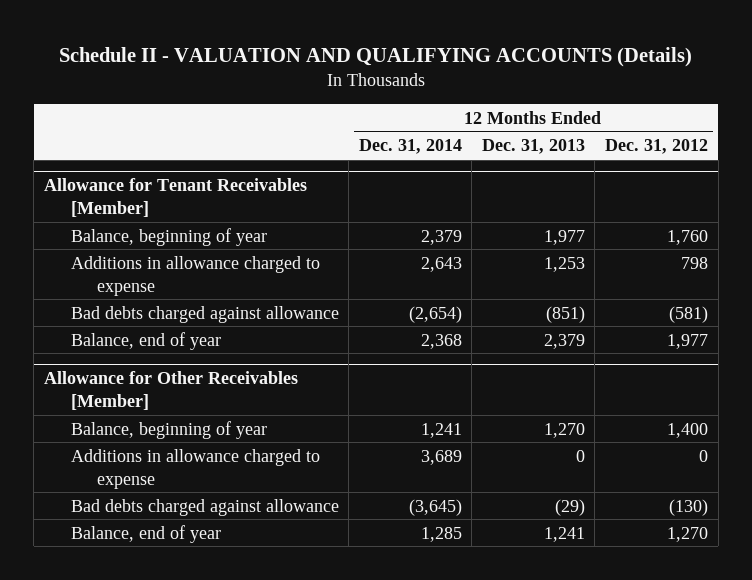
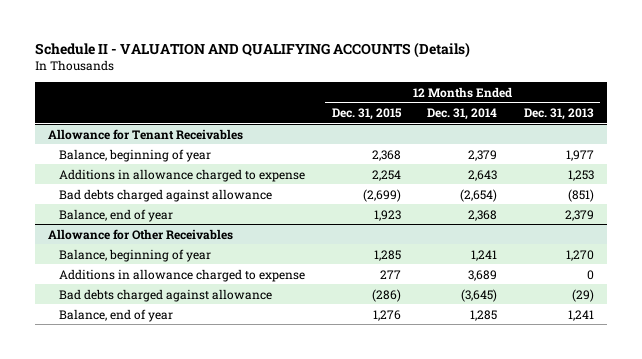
- | 12 Months Ended Dec. 31, 2014 | 12 Months Ended Dec. 31, 2013 | 12 Months Ended Dec. 31, 2012
+ | 12 Months Ended Dec. 31, 2015 | 12 Months Ended Dec. 31, 2014 | 12 Months Ended Dec. 31, 2013
- Allowance for Tenant Receivables [Member]
+ Allowance for Tenant Receivables
- Allowance for Other Receivables [Member]
+ Allowance for Other Receivables

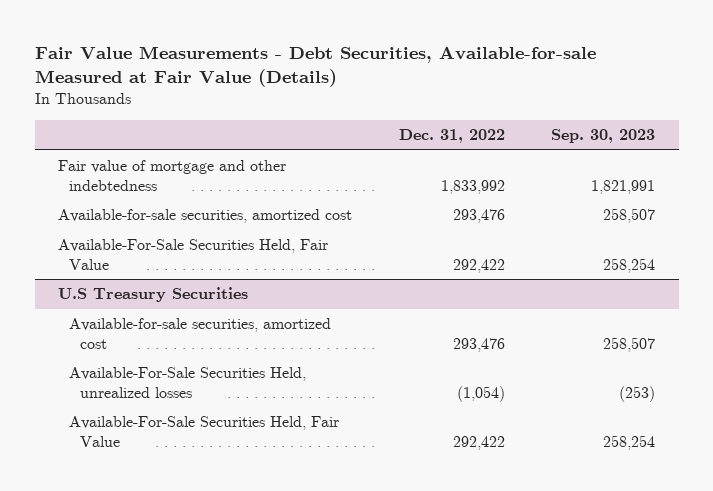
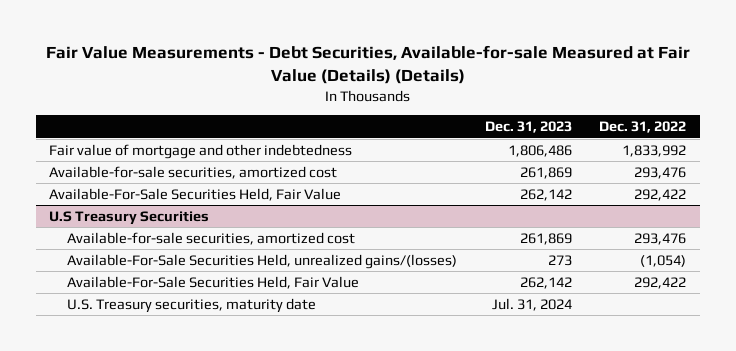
- Fair Value Measurements - Debt Securities, Available-for-sale Measured at Fair Value (Details)
+ Fair Value Measurements - Debt Securities, Available-for-sale Measured at Fair Value (Details) (Details)
- | Dec. 31, 2022 | Sep. 30, 2023
+ | Dec. 31, 2023 | Dec. 31, 2022
@ U.S Treasury Securities
- Available-For-Sale Securities Held, unrealized losses | (1,054) | (253)
+ Available-For-Sale Securities Held, unrealized gains/(losses) | 273 | (1,054)
+ U.S. Treasury securities, maturity date | Jul. 31, 2024 |

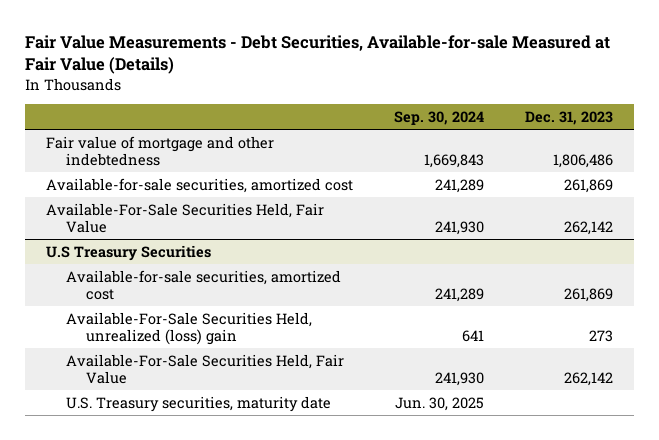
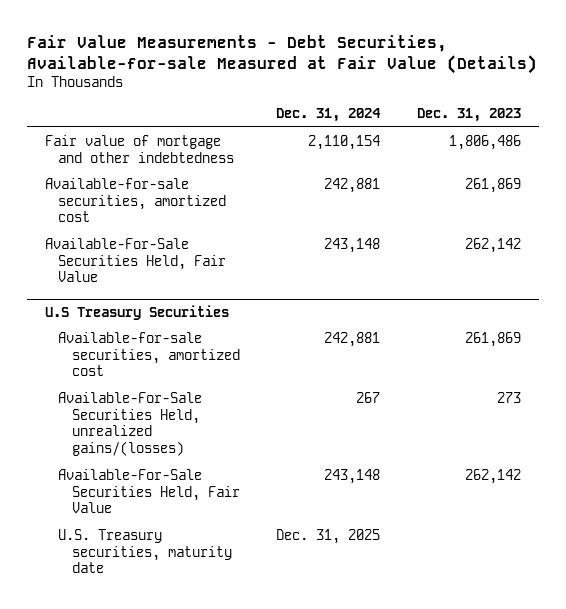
- | Sep. 30, 2024 | Dec. 31, 2023
+ | Dec. 31, 2024 | Dec. 31, 2023
@ U.S Treasury Securities
- Available-For-Sale Securities Held, unrealized (loss) gain | 641 | 273
+ Available-For-Sale Securities Held, unrealized gains/(losses) | 267 | 273

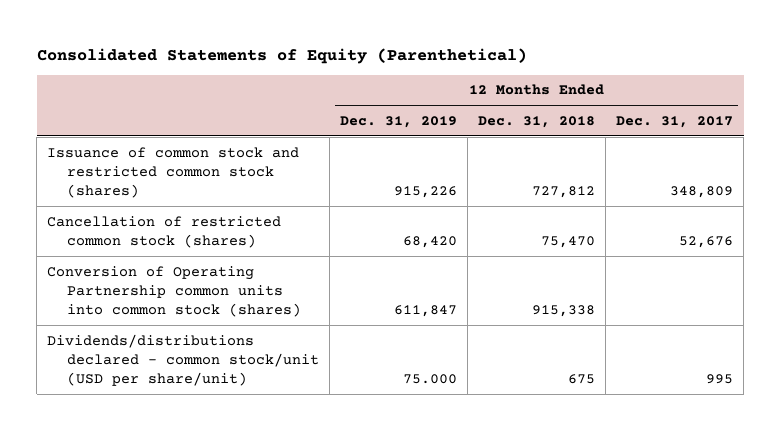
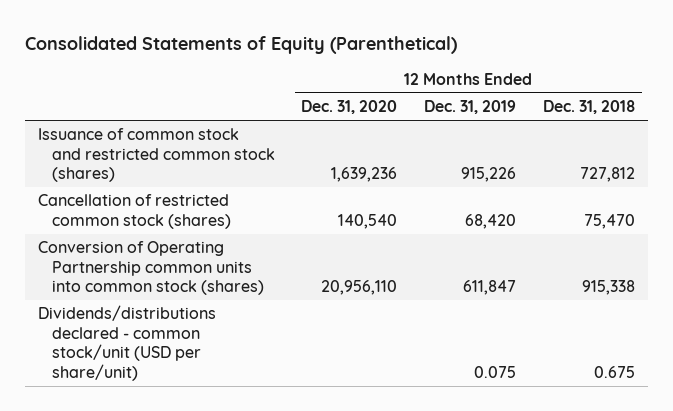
- | 12 Months Ended Dec. 31, 2019 | 12 Months Ended Dec. 31, 2018 | 12 Months Ended Dec. 31, 2017
+ | 12 Months Ended Dec. 31, 2020 | 12 Months Ended Dec. 31, 2019 | 12 Months Ended Dec. 31, 2018
- Dividends/distributions declared - common stock/unit (USD per share/unit) | 75.000 | 675 | 995
+ Dividends/distributions declared - common stock/unit (USD per share/unit) | | 0.075 | 0.675

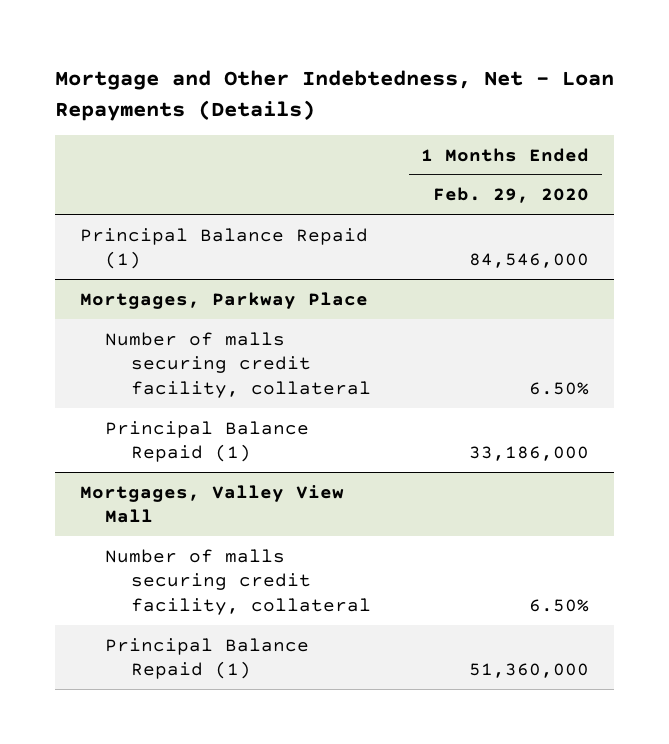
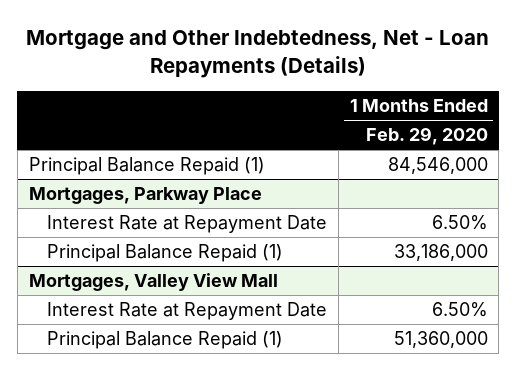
@ Mortgages, Parkway Place
- Number of malls securing credit facility, collateral | 6.50%
+ Interest Rate at Repayment Date | 6.50%
@ Mortgages, Valley View Mall
- Number of malls securing credit facility, collateral | 6.50%
+ Interest Rate at Repayment Date | 6.50%

